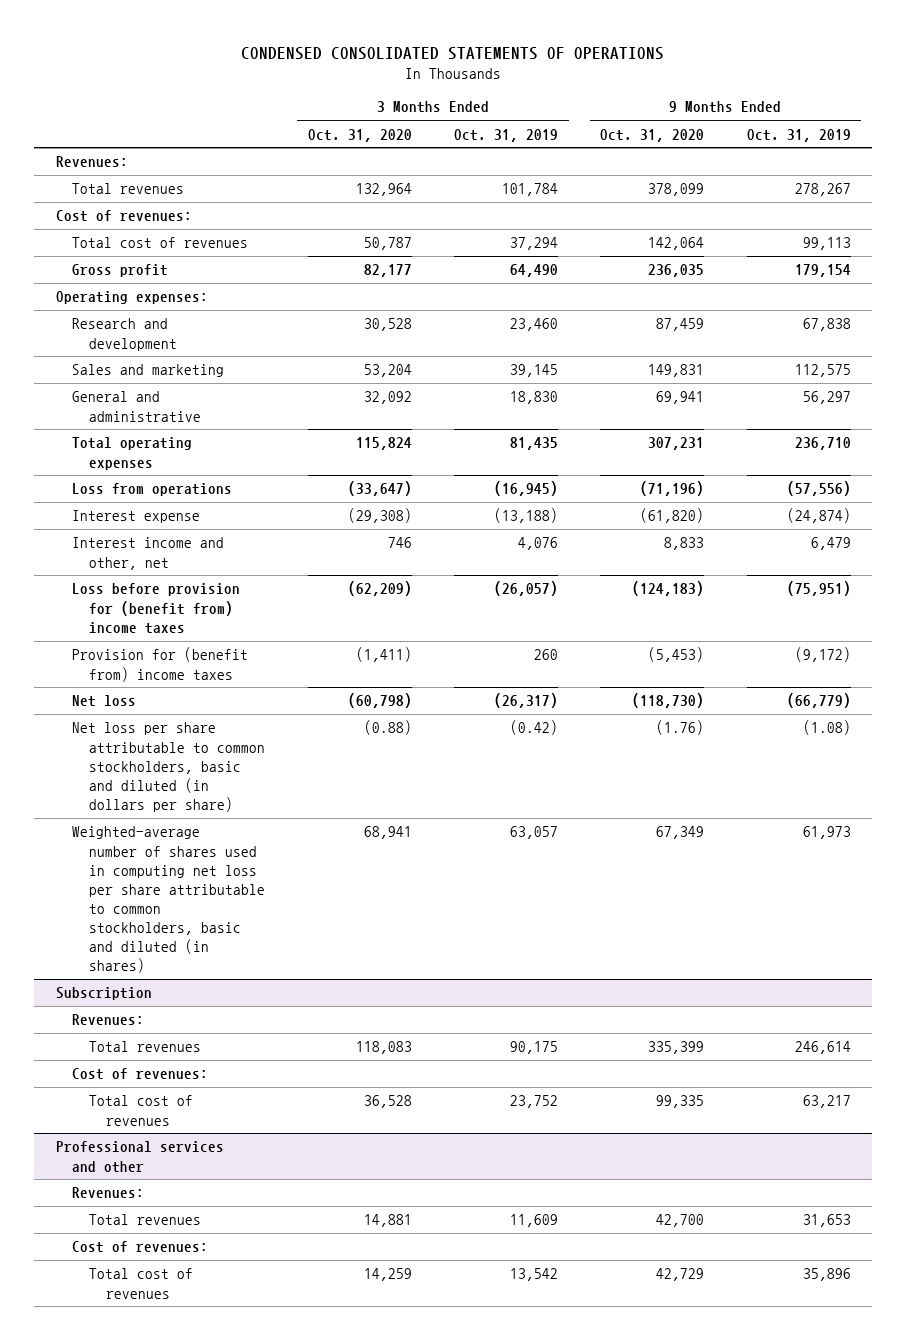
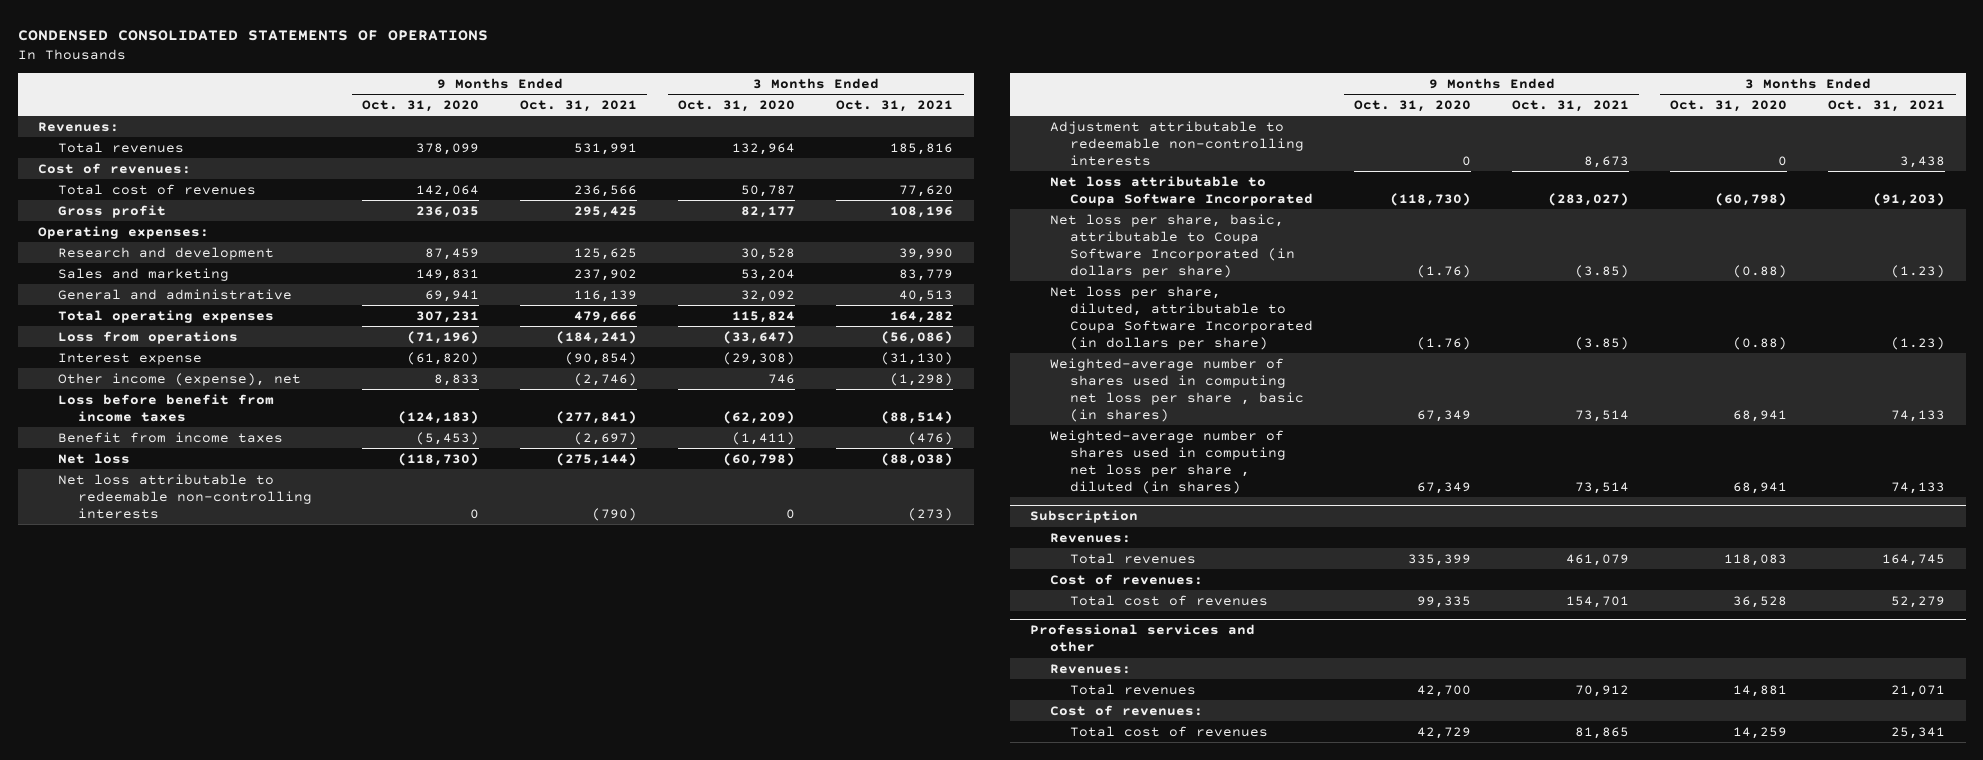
- | 3 Months Ended Oct. 31, 2020 | 3 Months Ended Oct. 31, 2019 | 9 Months Ended Oct. 31, 2020 | 9 Months Ended Oct. 31, 2019
+ | 9 Months Ended Oct. 31, 2020 | 9 Months Ended Oct. 31, 2021 | 3 Months Ended Oct. 31, 2020 | 3 Months Ended Oct. 31, 2021
- Interest income and other, net | 746 | 4,076 | 8,833 | 6,479
- Loss before provision for (benefit from) income taxes | (62,209) | (26,057) | (124,183) | (75,951)
- Provision for (benefit from) income taxes | (1,411) | 260 | (5,453) | (9,172)
+ Other income (expense), net | 8,833 | (2,746) | 746 | (1,298)
+ Loss before benefit from income taxes | (124,183) | (277,841) | (62,209) | (88,514)
+ Benefit from income taxes | (5,453) | (2,697) | (1,411) | (476)
- Net loss per share attributable to common stockholders, basic and diluted (in dollars per share) | (0.88) | (0.42) | (1.76) | (1.08)
- Weighted-average number of shares used in computing net loss per share attributable to common stockholders, basic and diluted (in shares) | 68,941 | 63,057 | 67,349 | 61,973
+ Net loss attributable to redeemable non-controlling interests | 0 | (790) | 0 | (273)
+ Adjustment attributable to redeemable non-controlling interests | 0 | 8,673 | 0 | 3,438
+ Net loss attributable to Coupa Software Incorporated | (118,730) | (283,027) | (60,798) | (91,203)
+ Net loss per share, basic, attributable to Coupa Software Incorporated (in dollars per share) | (1.76) | (3.85) | (0.88) | (1.23)
+ Net loss per share, diluted, attributable to Coupa Software Incorporated (in dollars per share) | (1.76) | (3.85) | (0.88) | (1.23)
+ Weighted-average number of shares used in computing net loss per share , basic (in shares) | 67,349 | 73,514 | 68,941 | 74,133
+ Weighted-average number of shares used in computing net loss per share , diluted (in shares) | 67,349 | 73,514 | 68,941 | 74,133

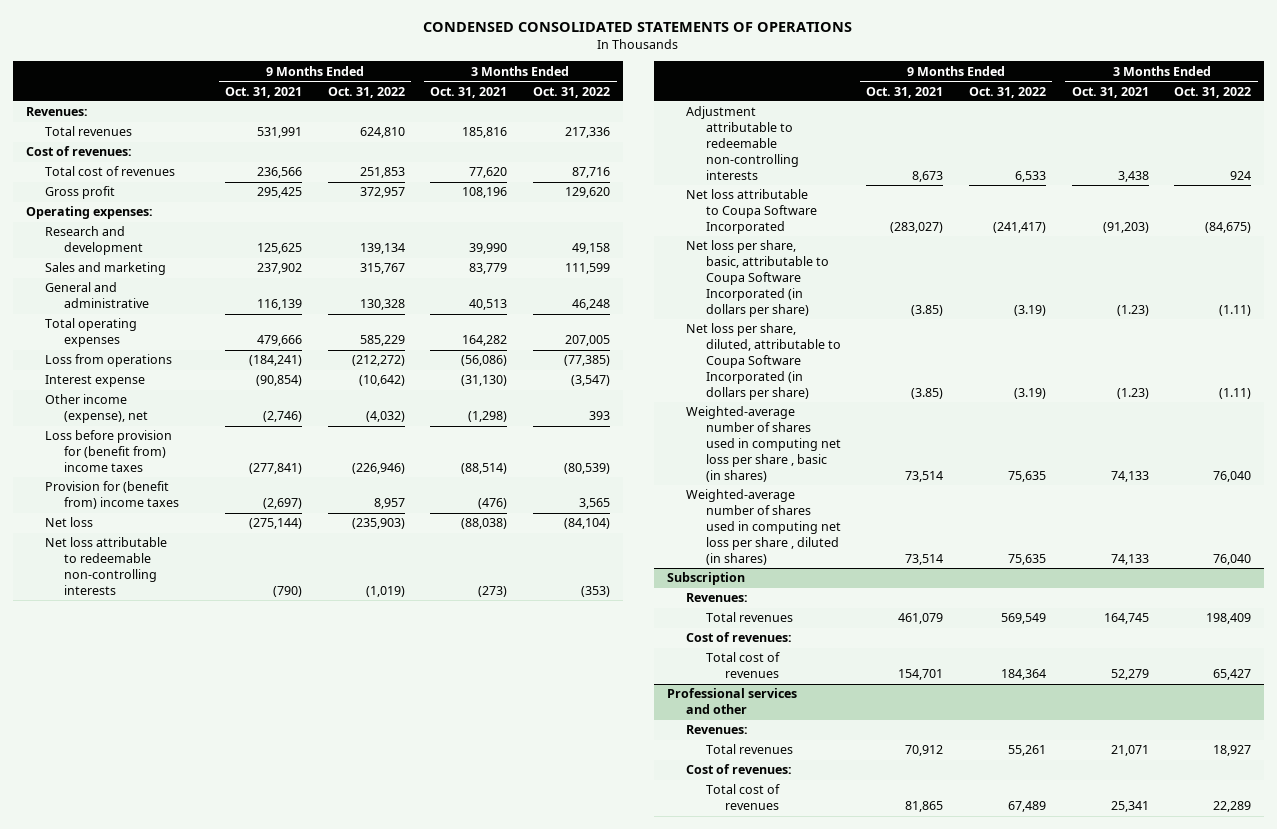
- | 9 Months Ended Oct. 31, 2020 | 9 Months Ended Oct. 31, 2021 | 3 Months Ended Oct. 31, 2020 | 3 Months Ended Oct. 31, 2021
+ | 9 Months Ended Oct. 31, 2021 | 9 Months Ended Oct. 31, 2022 | 3 Months Ended Oct. 31, 2021 | 3 Months Ended Oct. 31, 2022
- Loss before benefit from income taxes | (124,183) | (277,841) | (62,209) | (88,514)
- Benefit from income taxes | (5,453) | (2,697) | (1,411) | (476)
+ Loss before provision for (benefit from) income taxes | (277,841) | (226,946) | (88,514) | (80,539)
+ Provision for (benefit from) income taxes | (2,697) | 8,957 | (476) | 3,565

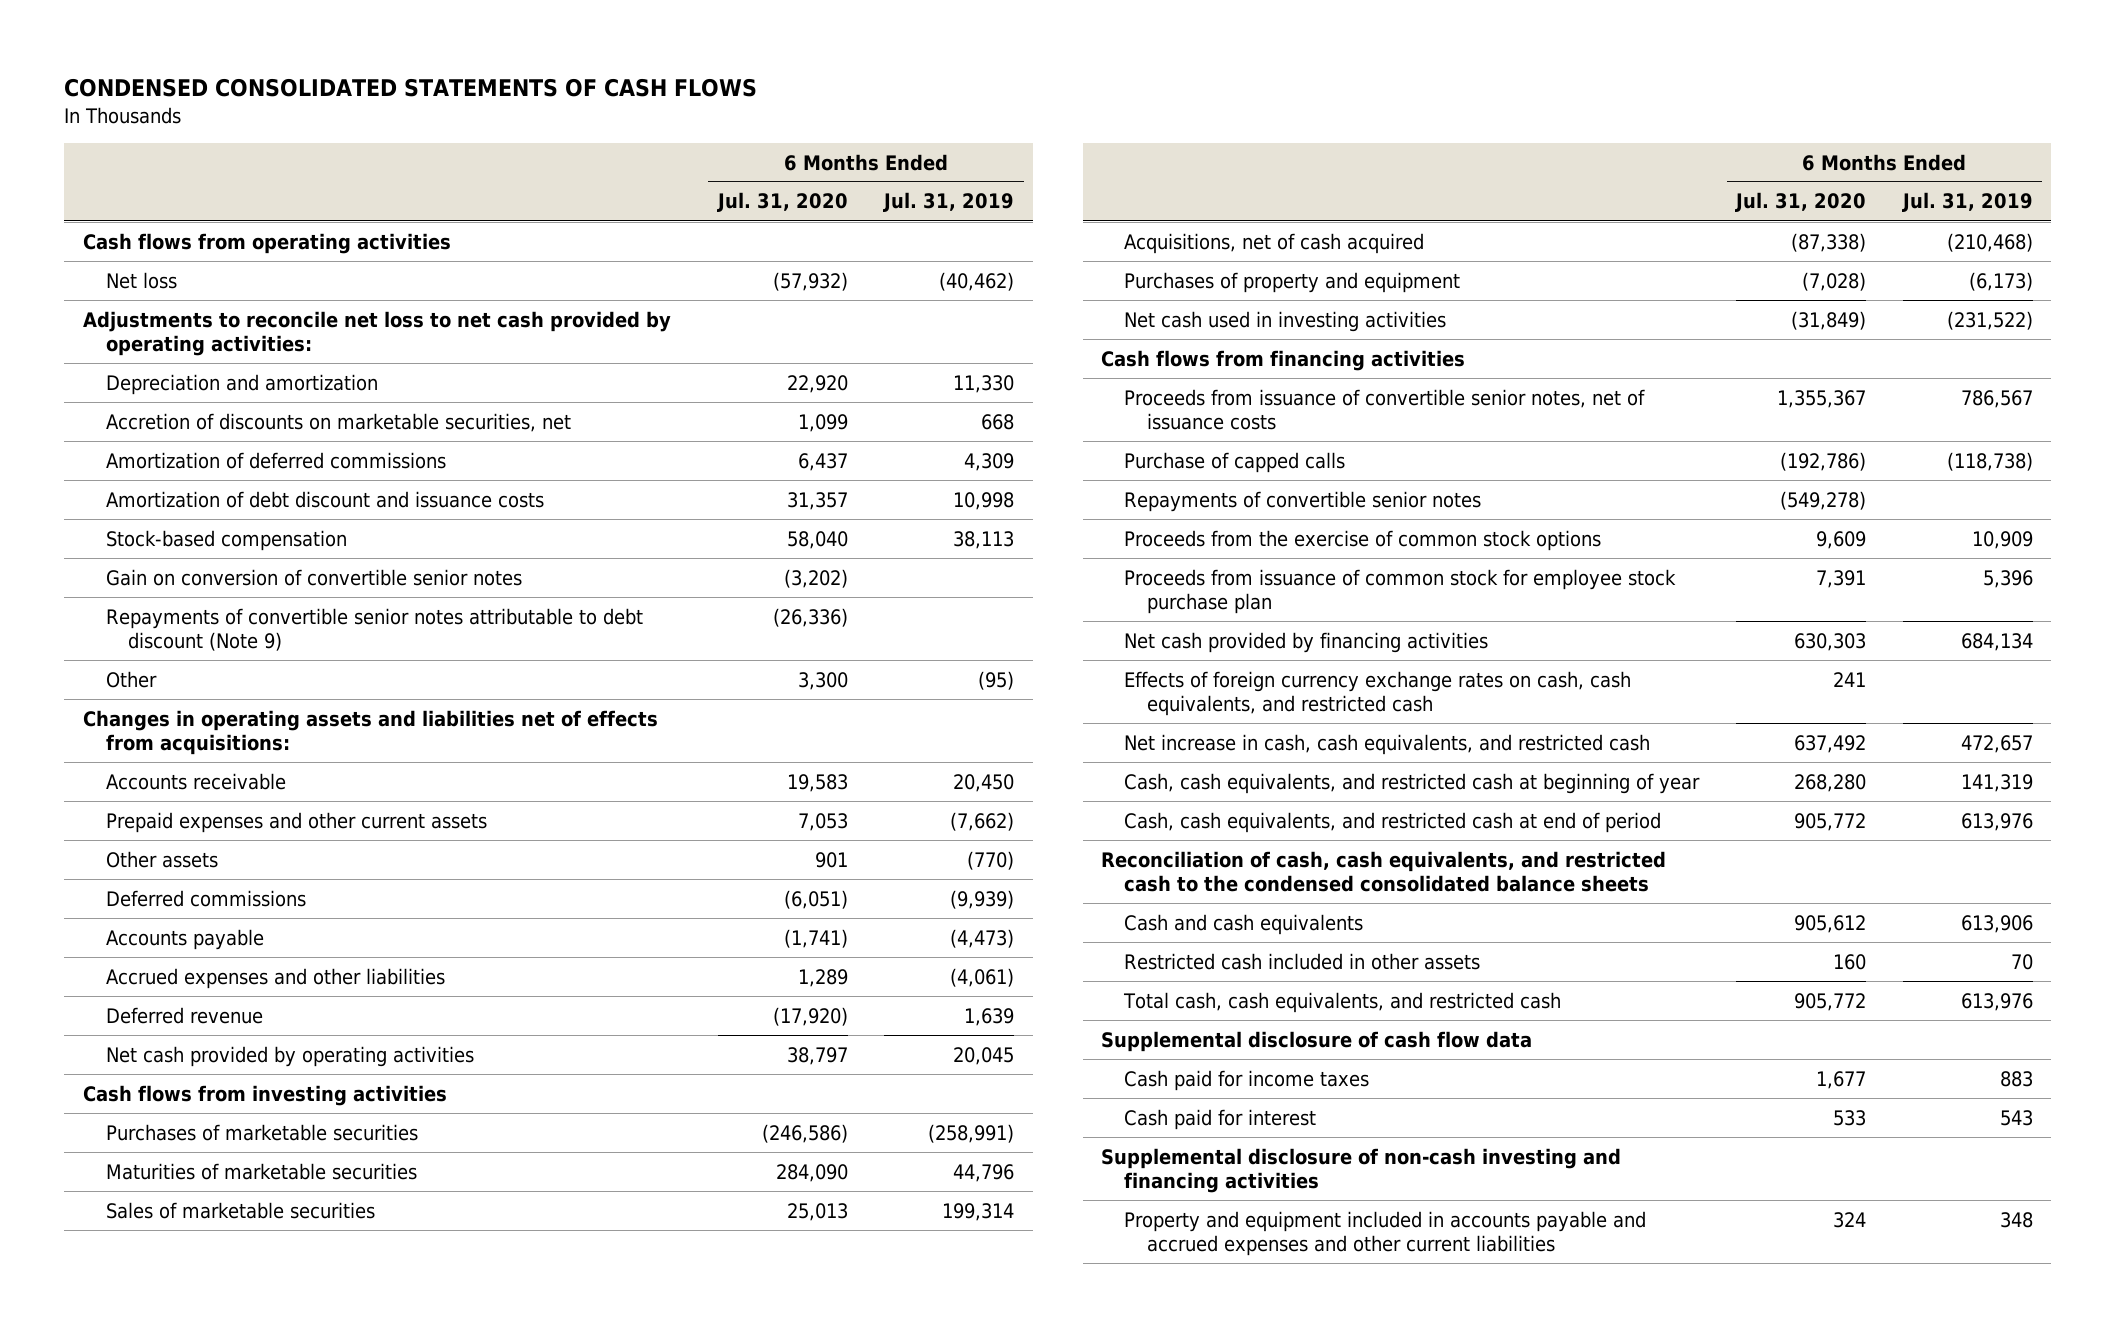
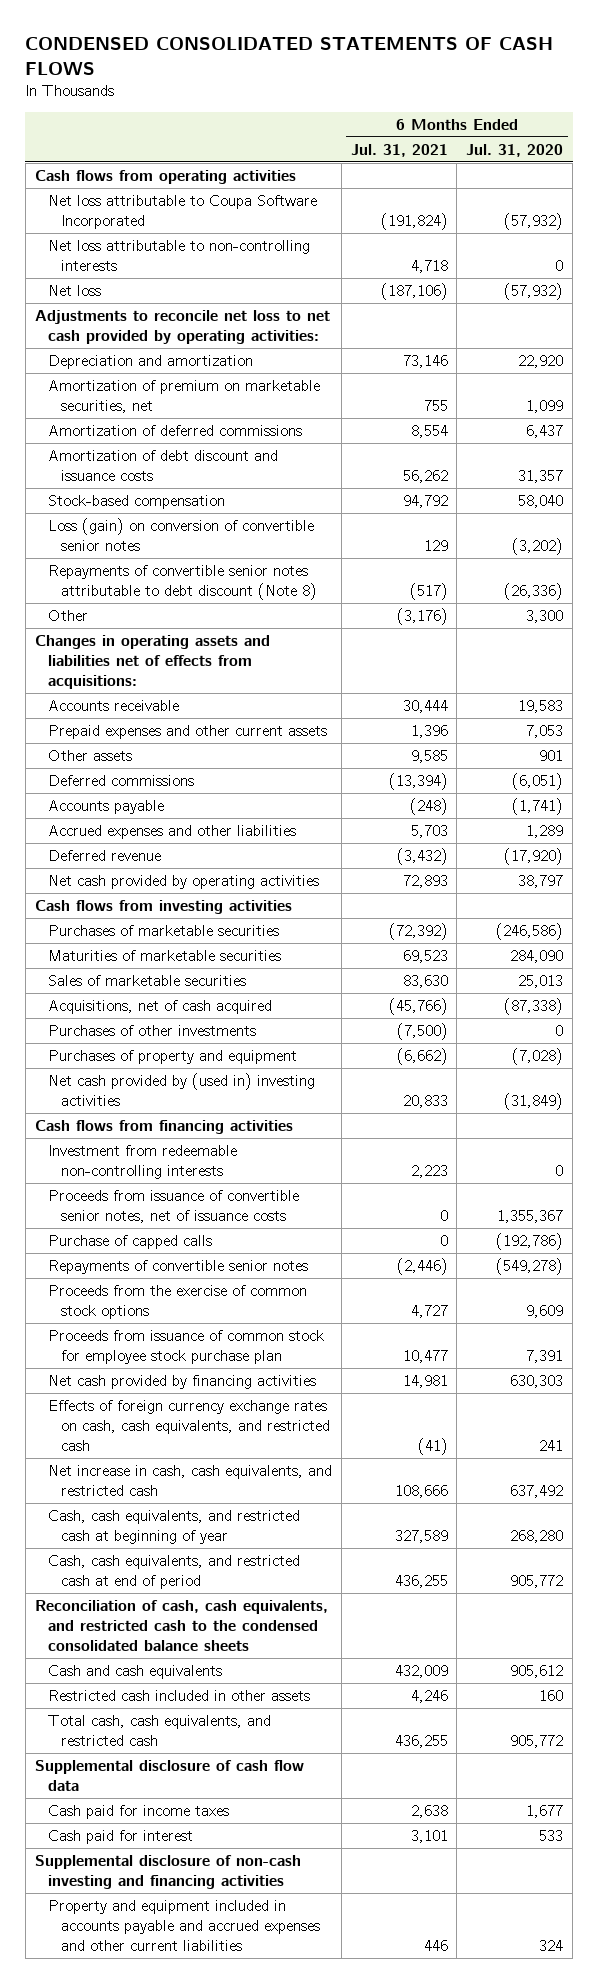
- | 6 Months Ended Jul. 31, 2020 | 6 Months Ended Jul. 31, 2019
+ | 6 Months Ended Jul. 31, 2021 | 6 Months Ended Jul. 31, 2020
+ Net loss attributable to Coupa Software Incorporated | (191,824) | (57,932)
+ Net loss attributable to non-controlling interests | 4,718 | 0
- Accretion of discounts on marketable securities, net | 1,099 | 668
+ Amortization of premium on marketable securities, net | 755 | 1,099
- Gain on conversion of convertible senior notes | (3,202) |
- Repayments of convertible senior notes attributable to debt discount (Note 9) | (26,336) |
+ Loss (gain) on conversion of convertible senior notes | 129 | (3,202)
+ Repayments of convertible senior notes attributable to debt discount (Note 8) | (517) | (26,336)
+ Purchases of other investments | (7,500) | 0
- Net cash used in investing activities | (31,849) | (231,522)
+ Net cash provided by (used in) investing activities | 20,833 | (31,849)
+ Investment from redeemable non-controlling interests | 2,223 | 0

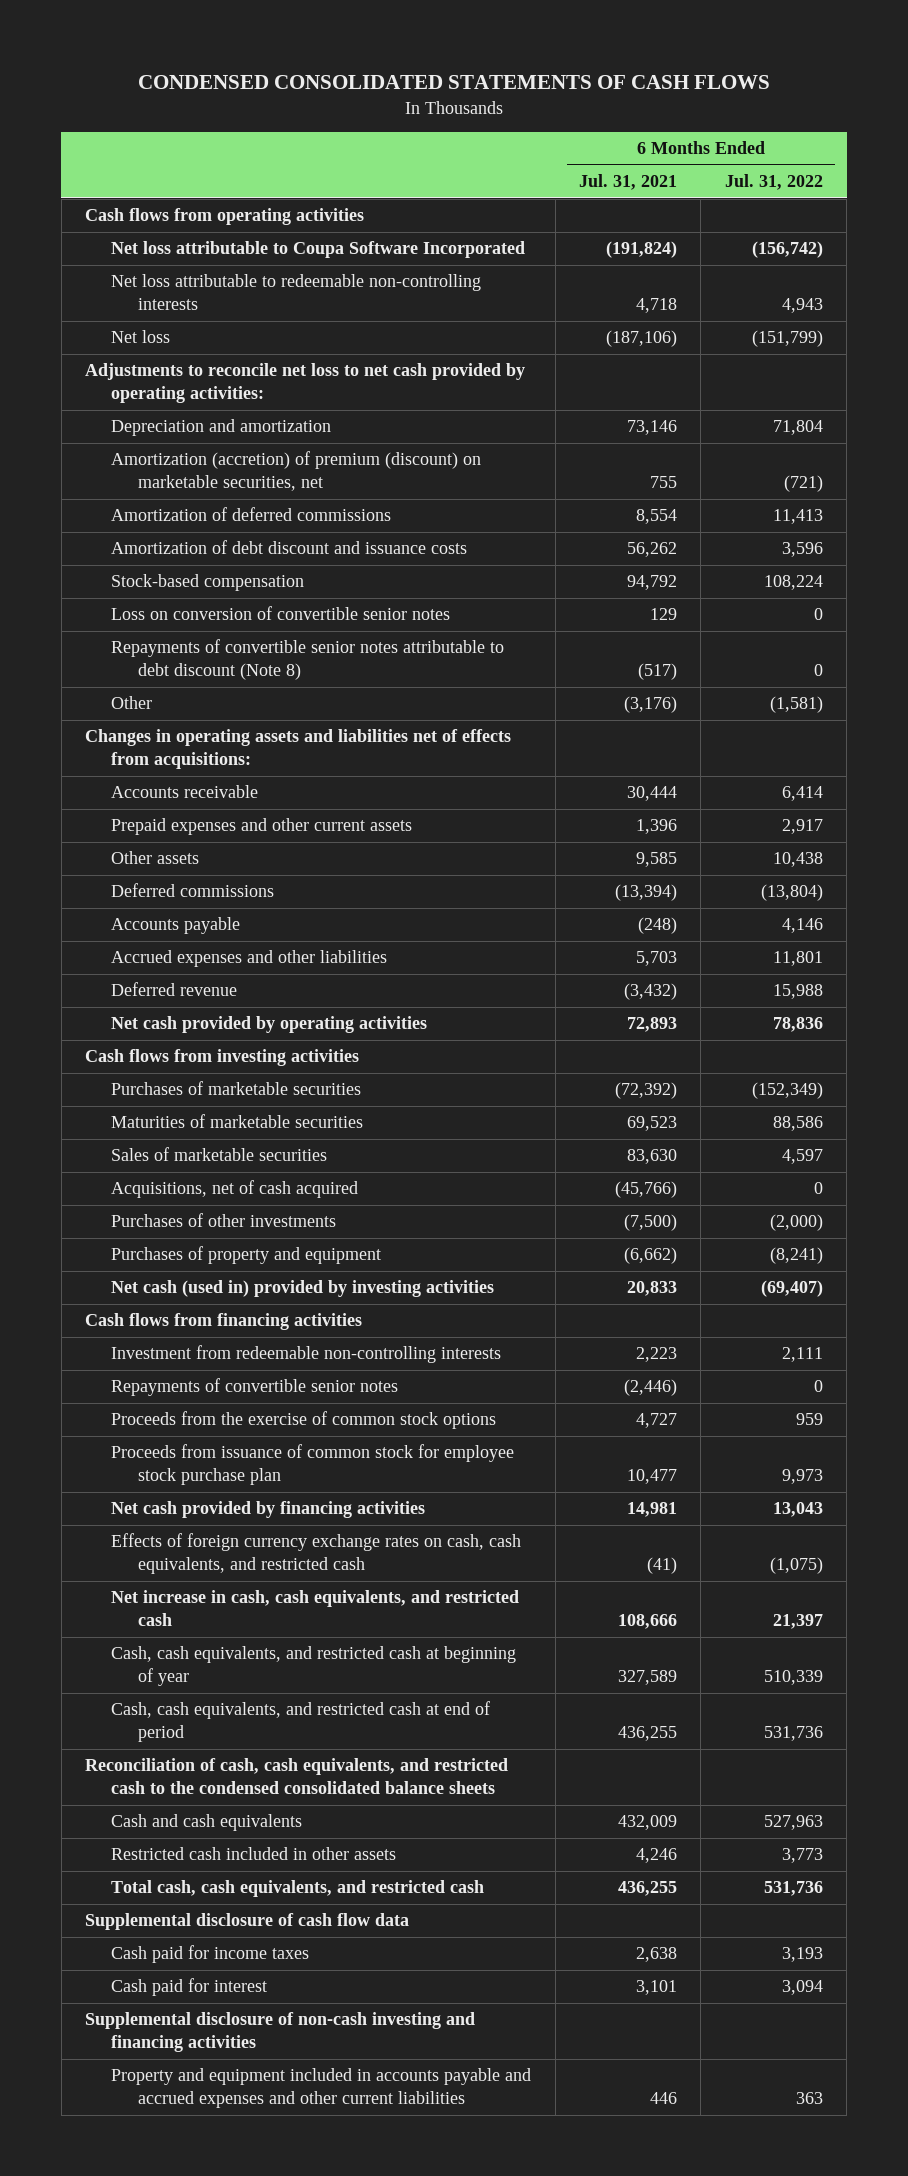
- | 6 Months Ended Jul. 31, 2021 | 6 Months Ended Jul. 31, 2020
+ | 6 Months Ended Jul. 31, 2021 | 6 Months Ended Jul. 31, 2022
- Net loss attributable to non-controlling interests | 4,718 | 0
+ Net loss attributable to redeemable non-controlling interests | 4,718 | 4,943
- Amortization of premium on marketable securities, net | 755 | 1,099
+ Amortization (accretion) of premium (discount) on marketable securities, net | 755 | (721)
- Loss (gain) on conversion of convertible senior notes | 129 | (3,202)
+ Loss on conversion of convertible senior notes | 129 | 0
- Net cash provided by (used in) investing activities | 20,833 | (31,849)
+ Net cash (used in) provided by investing activities | 20,833 | (69,407)
- Proceeds from issuance of convertible senior notes, net of issuance costs | 0 | 1,355,367
- Purchase of capped calls | 0 | (192,786)

